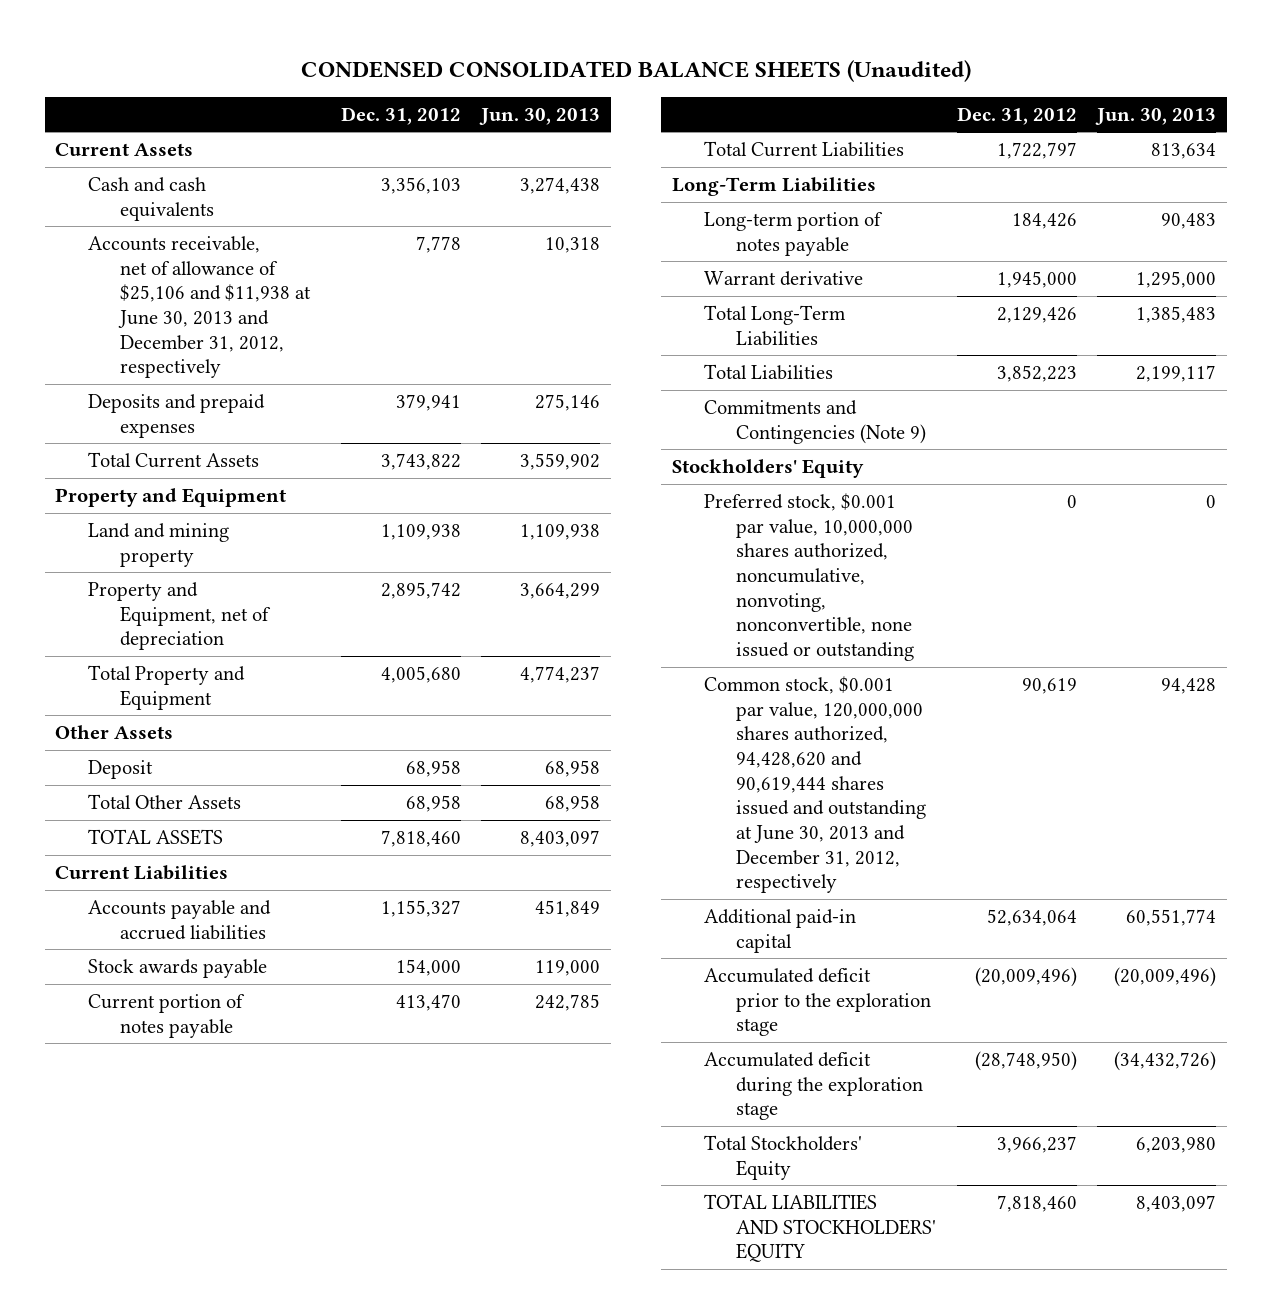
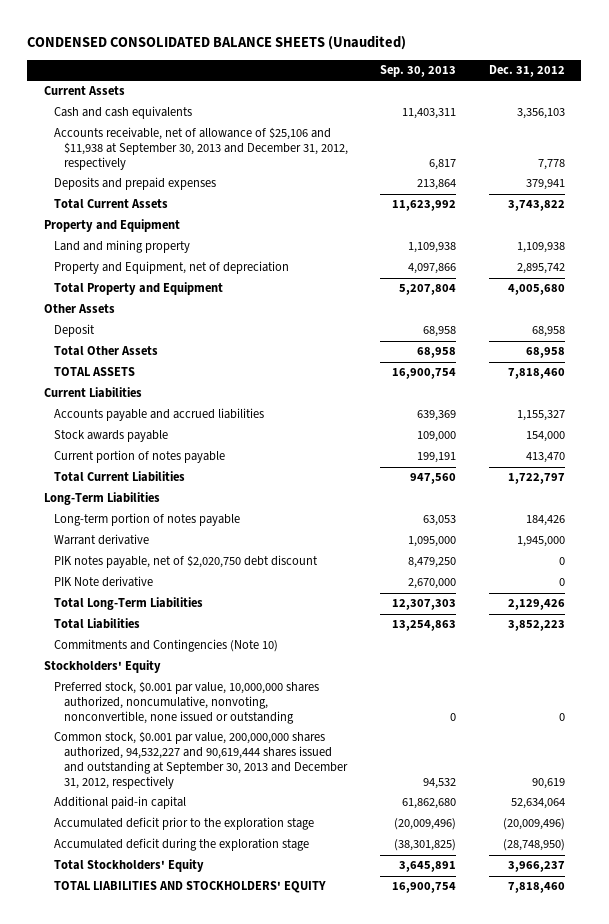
- | Dec. 31, 2012 | Jun. 30, 2013
+ | Sep. 30, 2013 | Dec. 31, 2012
- Accounts receivable, net of allowance of $25,106 and $11,938 at June 30, 2013 and December 31, 2012, respectively | 7,778 | 10,318
+ Accounts receivable, net of allowance of $25,106 and $11,938 at September 30, 2013 and December 31, 2012, respectively | 6,817 | 7,778
+ PIK notes payable, net of $2,020,750 debt discount | 8,479,250 | 0
+ PIK Note derivative | 2,670,000 | 0
- Commitments and Contingencies (Note 9)
+ Commitments and Contingencies (Note 10)
- Common stock, $0.001 par value, 120,000,000 shares authorized, 94,428,620 and 90,619,444 shares issued and outstanding at June 30, 2013 and December 31, 2012, respectively | 90,619 | 94,428
+ Common stock, $0.001 par value, 200,000,000 shares authorized, 94,532,227 and 90,619,444 shares issued and outstanding at September 30, 2013 and December 31, 2012, respectively | 94,532 | 90,619

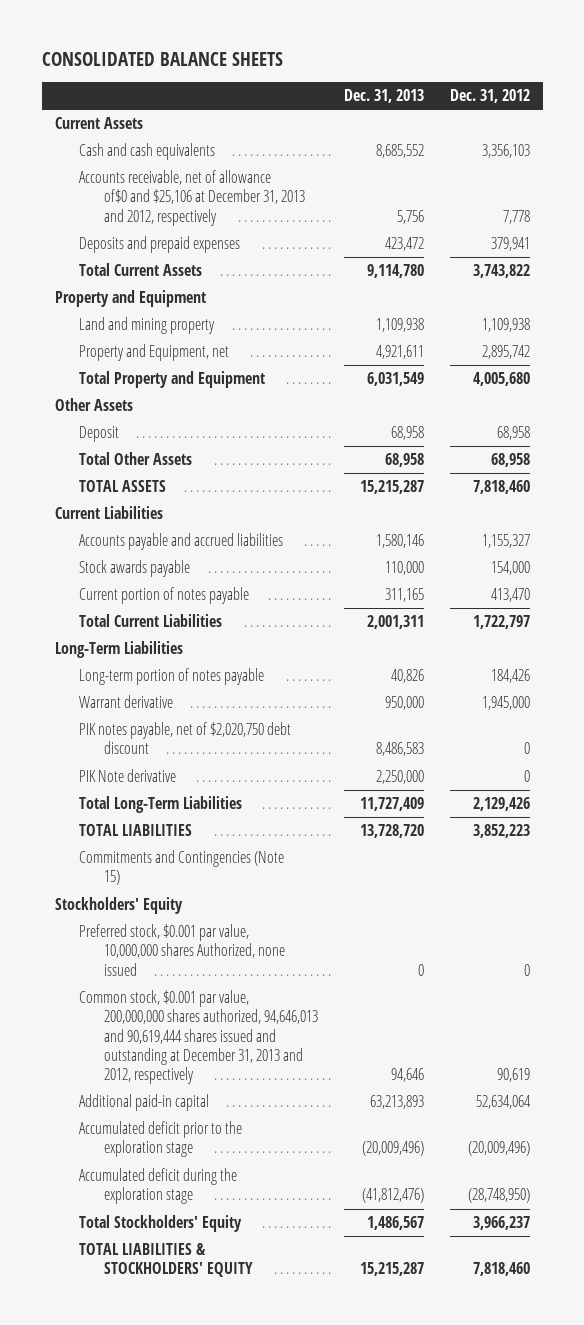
- CONDENSED CONSOLIDATED BALANCE SHEETS (Unaudited)
+ CONSOLIDATED BALANCE SHEETS
- | Sep. 30, 2013 | Dec. 31, 2012
+ | Dec. 31, 2013 | Dec. 31, 2012
- Accounts receivable, net of allowance of $25,106 and $11,938 at September 30, 2013 and December 31, 2012, respectively | 6,817 | 7,778
+ Accounts receivable, net of allowance of$0 and $25,106 at December 31, 2013 and 2012, respectively | 5,756 | 7,778
- Property and Equipment, net of depreciation | 4,097,866 | 2,895,742
+ Property and Equipment, net | 4,921,611 | 2,895,742
- Total Liabilities | 13,254,863 | 3,852,223
- Commitments and Contingencies (Note 10)
+ TOTAL LIABILITIES | 13,728,720 | 3,852,223
+ Commitments and Contingencies (Note 15)
- Preferred stock, $0.001 par value, 10,000,000 shares authorized, noncumulative, nonvoting, nonconvertible, none issued or outstanding | 0 | 0
- Common stock, $0.001 par value, 200,000,000 shares authorized, 94,532,227 and 90,619,444 shares issued and outstanding at September 30, 2013 and December 31, 2012, respectively | 94,532 | 90,619
+ Preferred stock, $0.001 par value, 10,000,000 shares Authorized, none issued | 0 | 0
+ Common stock, $0.001 par value, 200,000,000 shares authorized, 94,646,013 and 90,619,444 shares issued and outstanding at December 31, 2013 and 2012, respectively | 94,646 | 90,619
- TOTAL LIABILITIES AND STOCKHOLDERS' EQUITY | 16,900,754 | 7,818,460
+ TOTAL LIABILITIES & STOCKHOLDERS' EQUITY | 15,215,287 | 7,818,460

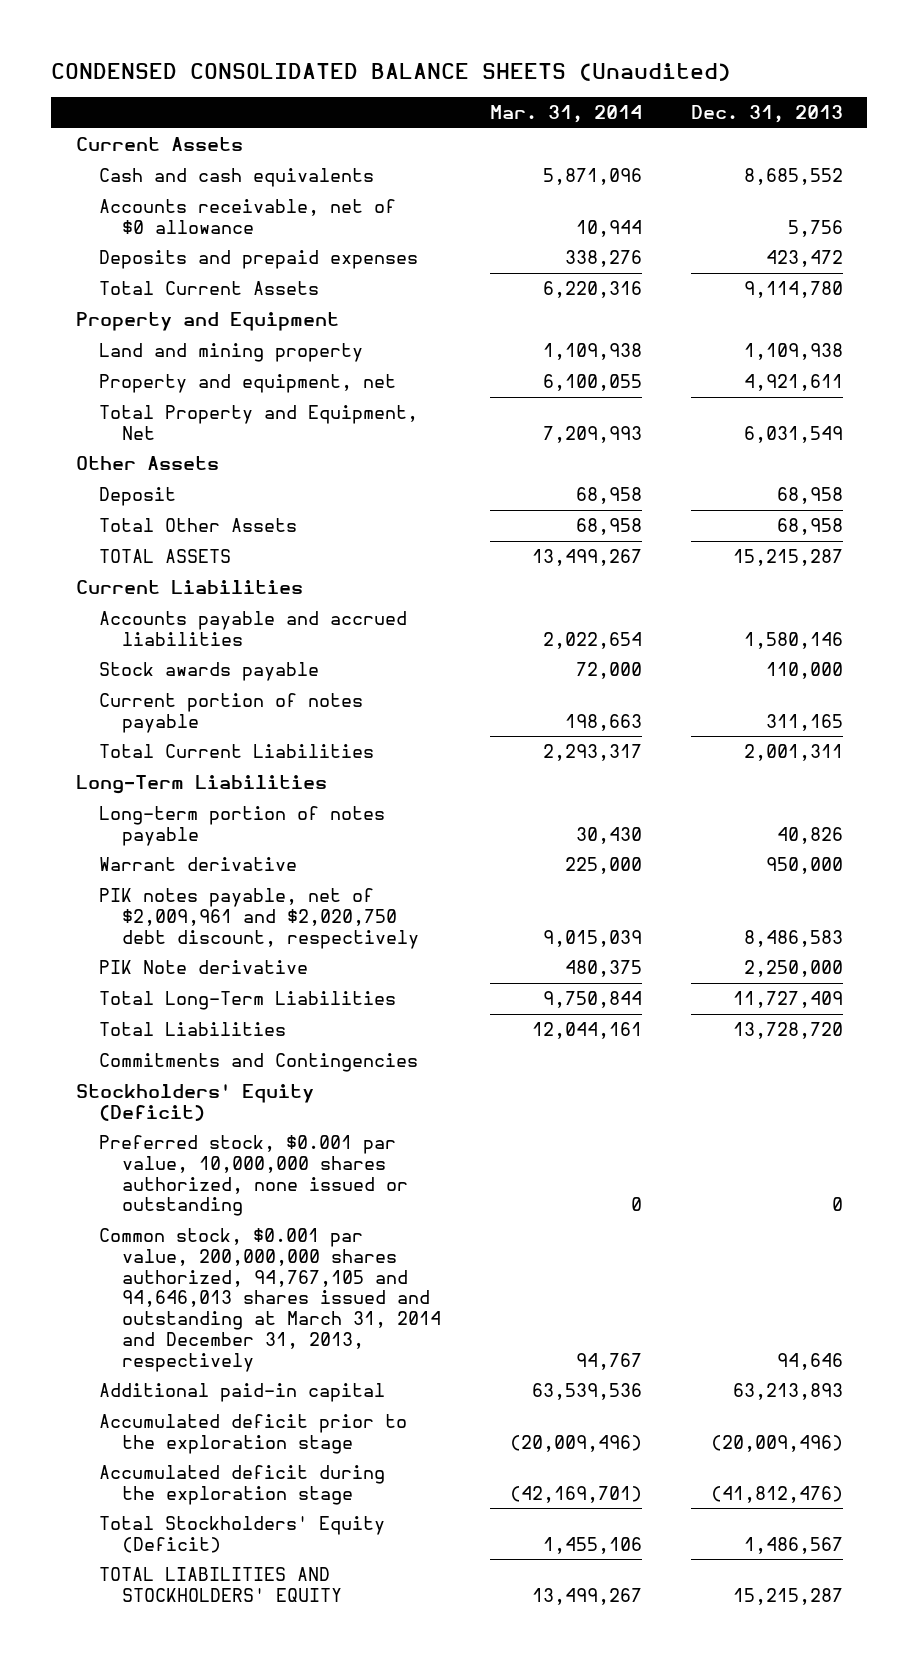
- CONSOLIDATED BALANCE SHEETS
+ CONDENSED CONSOLIDATED BALANCE SHEETS (Unaudited)
- | Dec. 31, 2013 | Dec. 31, 2012
+ | Mar. 31, 2014 | Dec. 31, 2013
- Accounts receivable, net of allowance of$0 and $25,106 at December 31, 2013 and 2012, respectively | 5,756 | 7,778
+ Accounts receivable, net of $0 allowance | 10,944 | 5,756
- Property and Equipment, net | 4,921,611 | 2,895,742
- Total Property and Equipment | 6,031,549 | 4,005,680
+ Property and equipment, net | 6,100,055 | 4,921,611
+ Total Property and Equipment, Net | 7,209,993 | 6,031,549
- PIK notes payable, net of $2,020,750 debt discount | 8,486,583 | 0
+ PIK notes payable, net of $2,009,961 and $2,020,750 debt discount, respectively | 9,015,039 | 8,486,583
- TOTAL LIABILITIES | 13,728,720 | 3,852,223
- Commitments and Contingencies (Note 15)
- Stockholders' Equity
- Preferred stock, $0.001 par value, 10,000,000 shares Authorized, none issued | 0 | 0
- Common stock, $0.001 par value, 200,000,000 shares authorized, 94,646,013 and 90,619,444 shares issued and outstanding at December 31, 2013 and 2012, respectively | 94,646 | 90,619
+ Total Liabilities | 12,044,161 | 13,728,720
+ Commitments and Contingencies
+ Stockholders' Equity (Deficit)
+ Preferred stock, $0.001 par value, 10,000,000 shares authorized, none issued or outstanding | 0 | 0
+ Common stock, $0.001 par value, 200,000,000 shares authorized, 94,767,105 and 94,646,013 shares issued and outstanding at March 31, 2014 and December 31, 2013, respectively | 94,767 | 94,646
- Total Stockholders' Equity | 1,486,567 | 3,966,237
- TOTAL LIABILITIES & STOCKHOLDERS' EQUITY | 15,215,287 | 7,818,460
+ Total Stockholders' Equity (Deficit) | 1,455,106 | 1,486,567
+ TOTAL LIABILITIES AND STOCKHOLDERS' EQUITY | 13,499,267 | 15,215,287

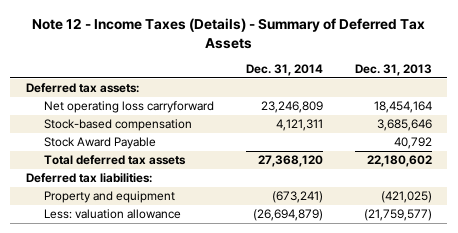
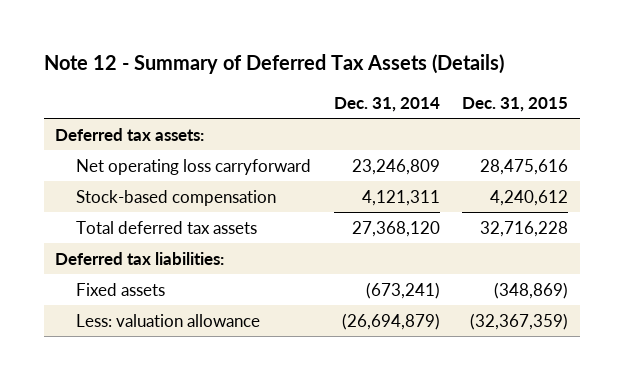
- Note 12 - Income Taxes (Details) - Summary of Deferred Tax Assets
+ Note 12 - Summary of Deferred Tax Assets (Details)
- | Dec. 31, 2014 | Dec. 31, 2013
+ | Dec. 31, 2014 | Dec. 31, 2015
- Stock Award Payable | | 40,792
- Property and equipment | (673,241) | (421,025)
+ Fixed assets | (673,241) | (348,869)

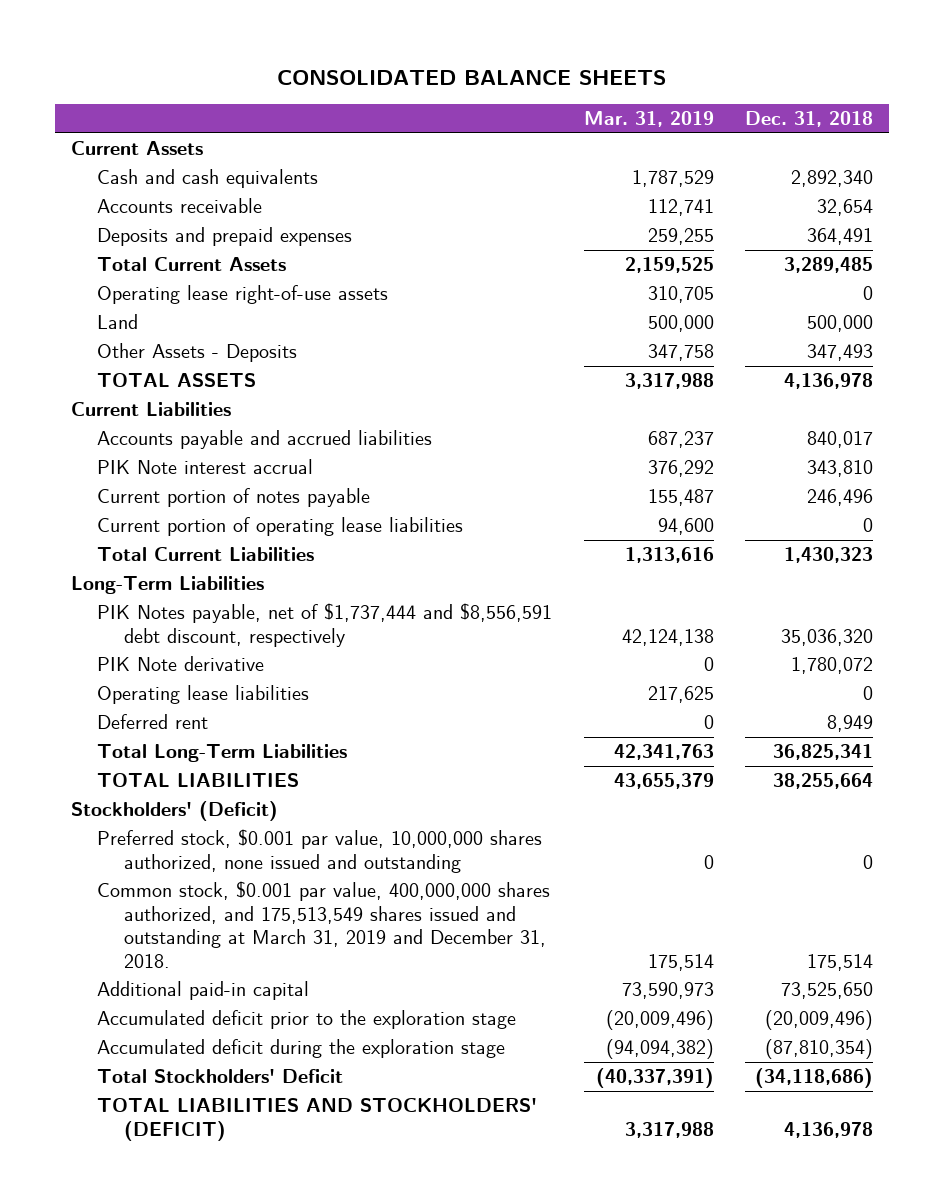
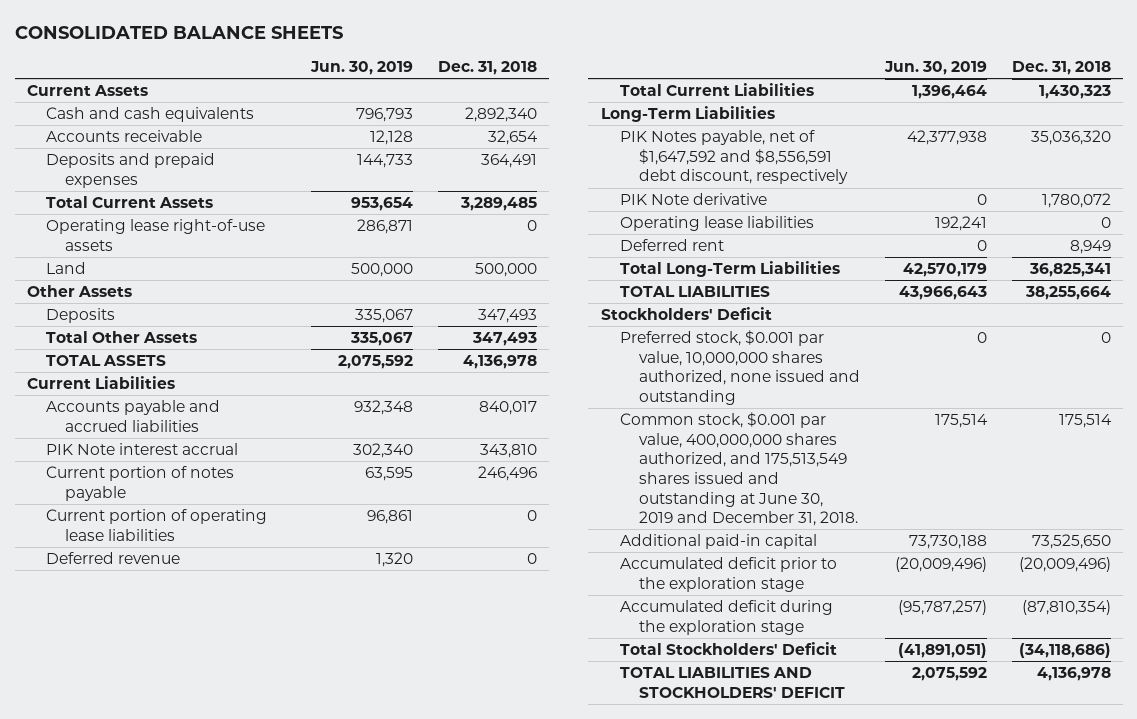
- | Mar. 31, 2019 | Dec. 31, 2018
+ | Jun. 30, 2019 | Dec. 31, 2018
- Other Assets - Deposits | 347,758 | 347,493
+ Other Assets
+ Deposits | 335,067 | 347,493
+ Total Other Assets | 335,067 | 347,493
+ Deferred revenue | 1,320 | 0
- PIK Notes payable, net of $1,737,444 and $8,556,591 debt discount, respectively | 42,124,138 | 35,036,320
+ PIK Notes payable, net of $1,647,592 and $8,556,591 debt discount, respectively | 42,377,938 | 35,036,320
- Stockholders' (Deficit)
+ Stockholders' Deficit
- Common stock, $0.001 par value, 400,000,000 shares authorized, and 175,513,549 shares issued and outstanding at March 31, 2019 and December 31, 2018. | 175,514 | 175,514
+ Common stock, $0.001 par value, 400,000,000 shares authorized, and 175,513,549 shares issued and outstanding at June 30, 2019 and December 31, 2018. | 175,514 | 175,514
- TOTAL LIABILITIES AND STOCKHOLDERS' (DEFICIT) | 3,317,988 | 4,136,978
+ TOTAL LIABILITIES AND STOCKHOLDERS' DEFICIT | 2,075,592 | 4,136,978

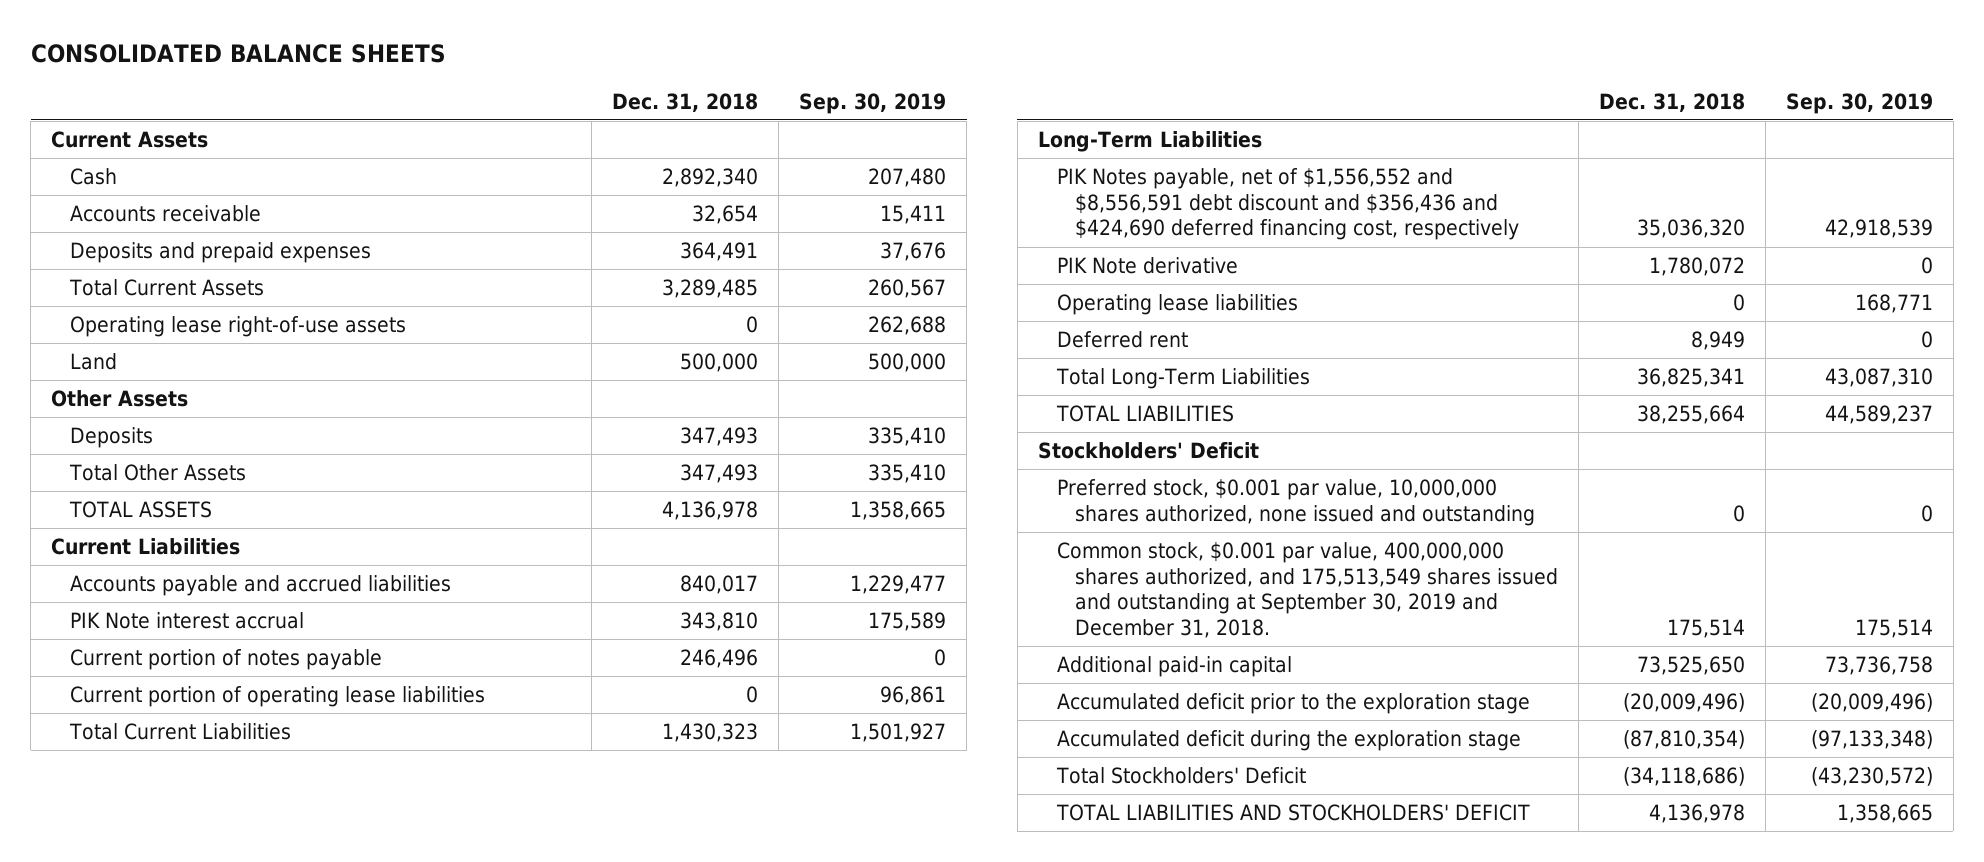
- | Jun. 30, 2019 | Dec. 31, 2018
+ | Dec. 31, 2018 | Sep. 30, 2019
- Cash and cash equivalents | 796,793 | 2,892,340
+ Cash | 2,892,340 | 207,480
- Deferred revenue | 1,320 | 0
- PIK Notes payable, net of $1,647,592 and $8,556,591 debt discount, respectively | 42,377,938 | 35,036,320
+ PIK Notes payable, net of $1,556,552 and $8,556,591 debt discount and $356,436 and $424,690 deferred financing cost, respectively | 35,036,320 | 42,918,539
- Common stock, $0.001 par value, 400,000,000 shares authorized, and 175,513,549 shares issued and outstanding at June 30, 2019 and December 31, 2018. | 175,514 | 175,514
+ Common stock, $0.001 par value, 400,000,000 shares authorized, and 175,513,549 shares issued and outstanding at September 30, 2019 and December 31, 2018. | 175,514 | 175,514

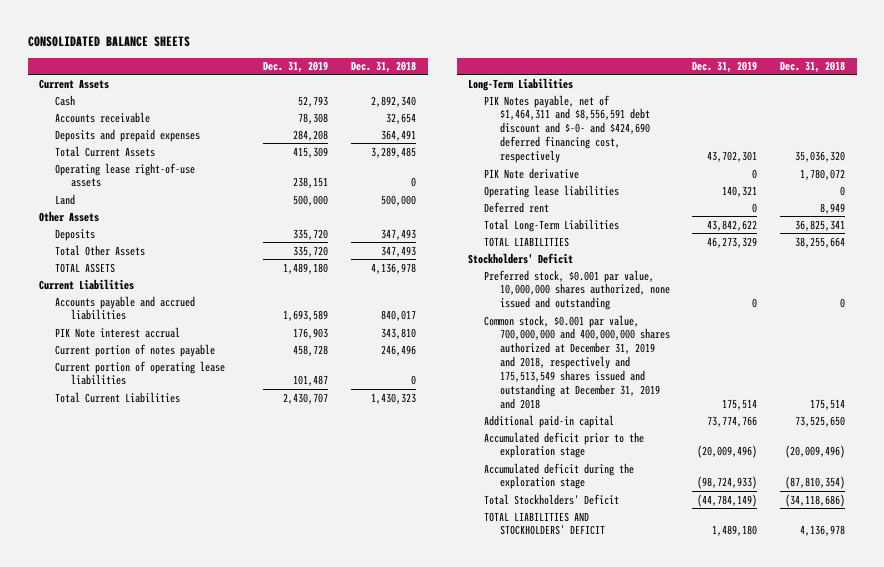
- | Dec. 31, 2018 | Sep. 30, 2019
+ | Dec. 31, 2019 | Dec. 31, 2018
- PIK Notes payable, net of $1,556,552 and $8,556,591 debt discount and $356,436 and $424,690 deferred financing cost, respectively | 35,036,320 | 42,918,539
+ PIK Notes payable, net of $1,464,311 and $8,556,591 debt discount and $-0- and $424,690 deferred financing cost, respectively | 43,702,301 | 35,036,320
- Common stock, $0.001 par value, 400,000,000 shares authorized, and 175,513,549 shares issued and outstanding at September 30, 2019 and December 31, 2018. | 175,514 | 175,514
+ Common stock, $0.001 par value, 700,000,000 and 400,000,000 shares authorized at December 31, 2019 and 2018, respectively and 175,513,549 shares issued and outstanding at December 31, 2019 and 2018 | 175,514 | 175,514

